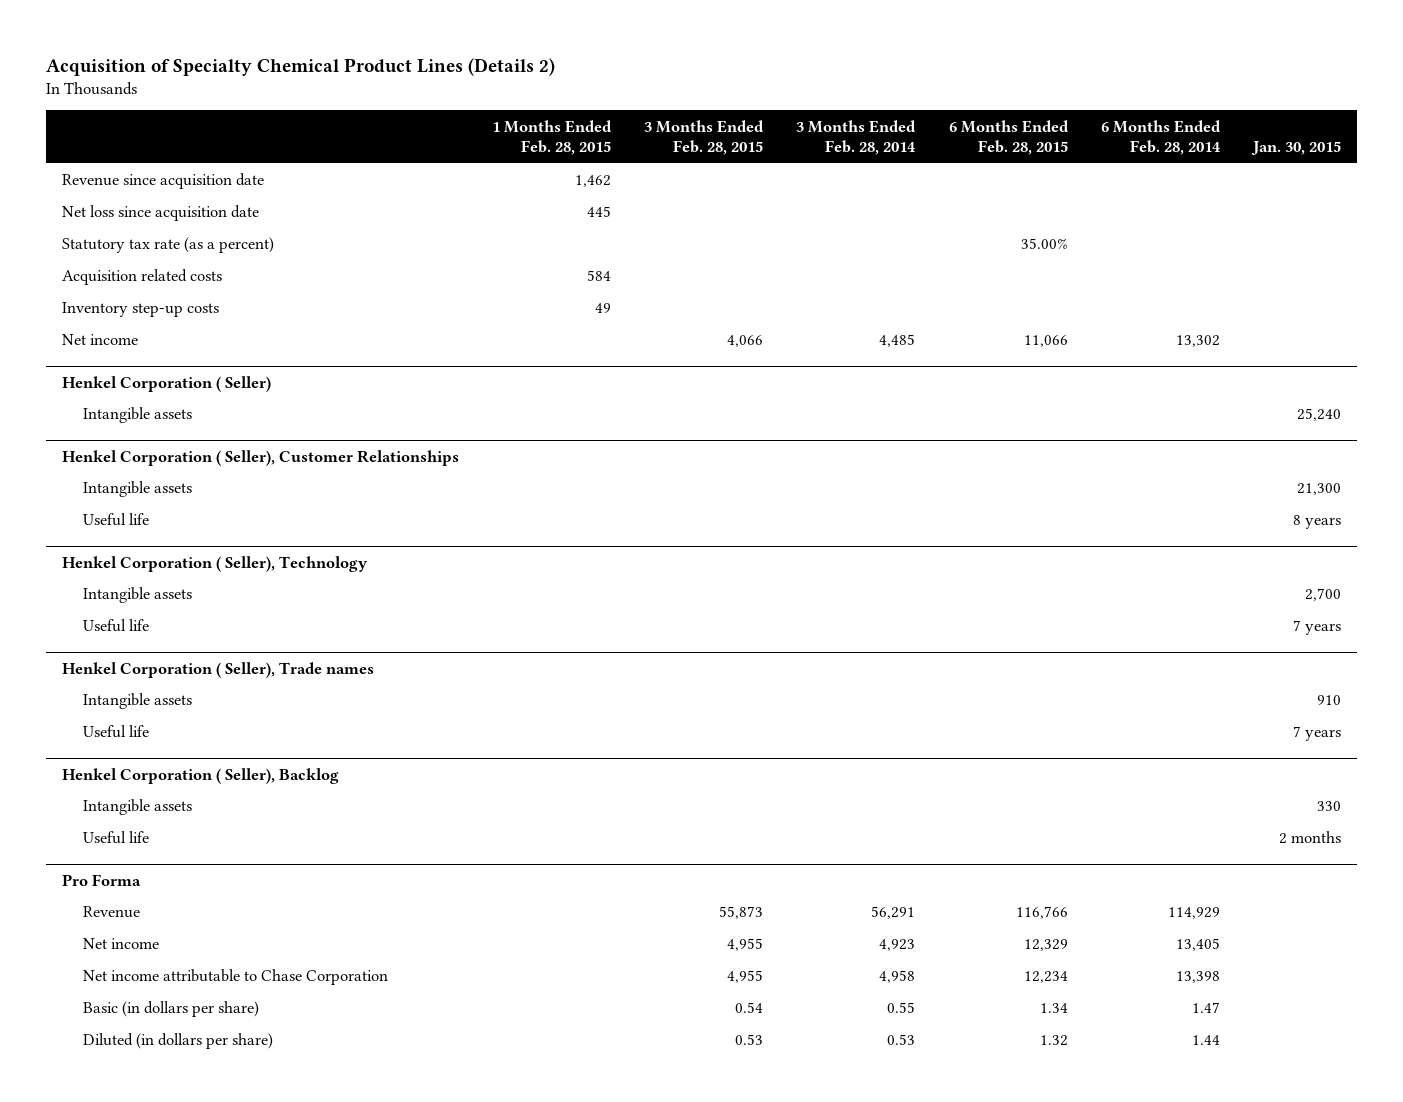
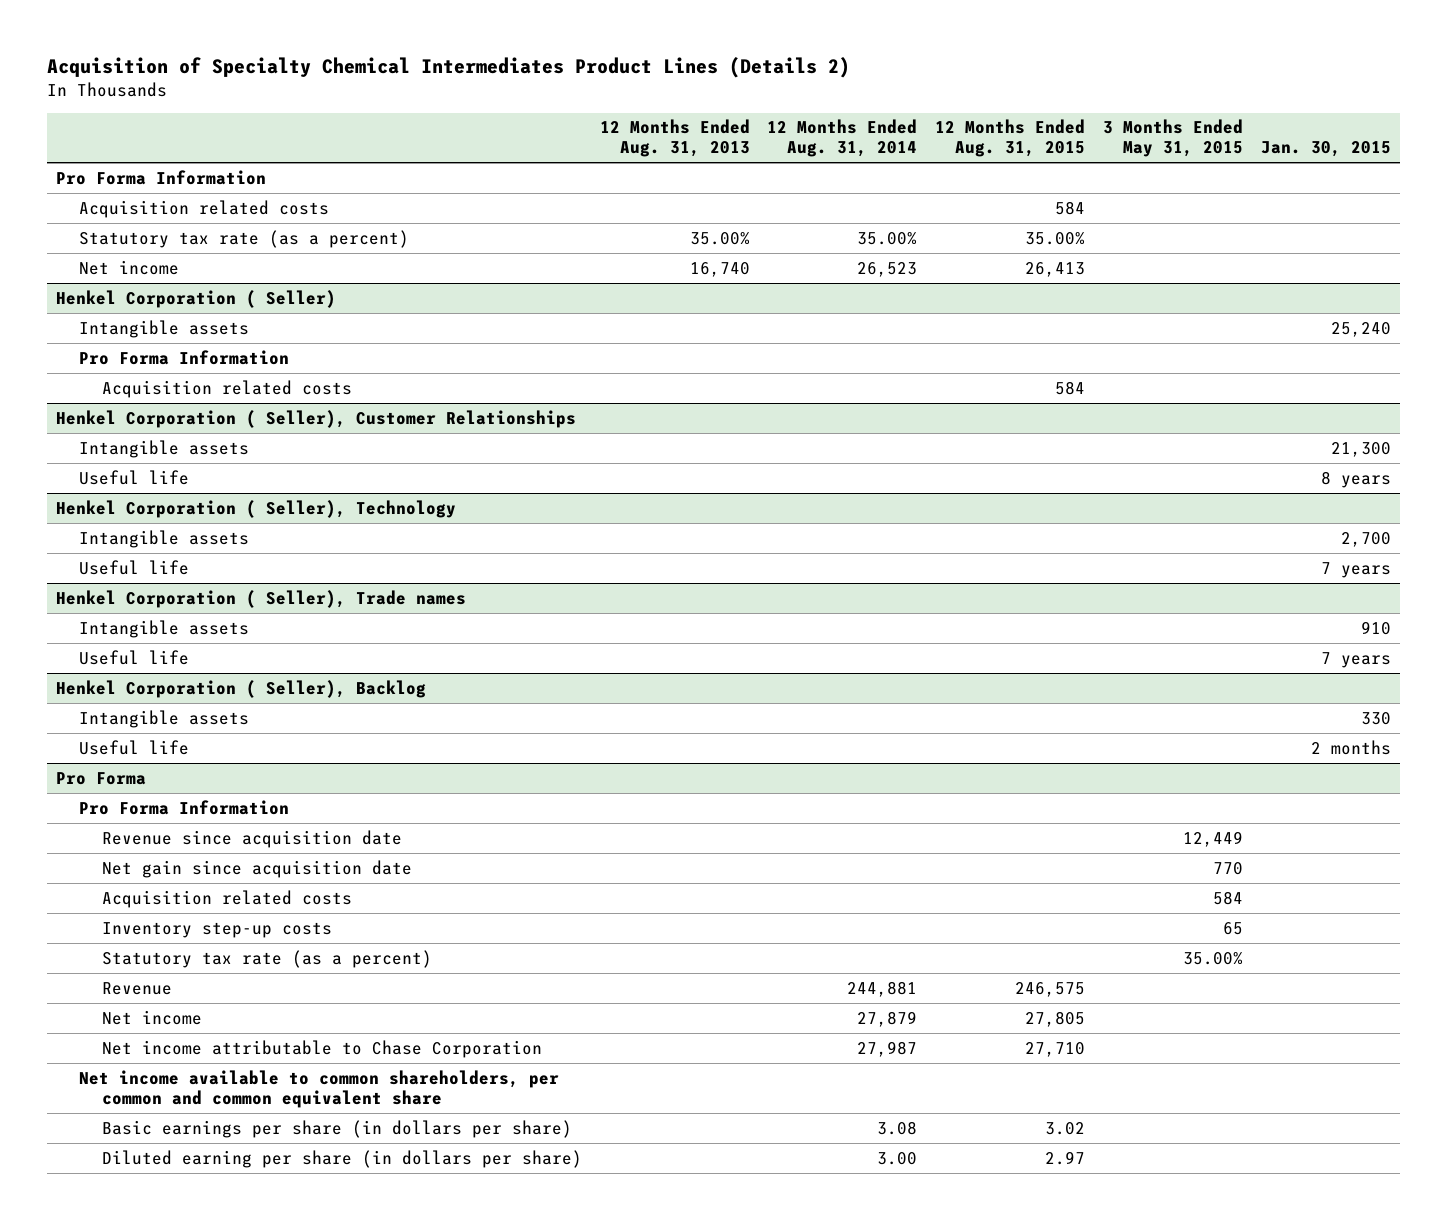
- Acquisition of Specialty Chemical Product Lines (Details 2)
+ Acquisition of Specialty Chemical Intermediates Product Lines (Details 2)
- | 1 Months Ended Feb. 28, 2015 | 3 Months Ended Feb. 28, 2015 | 3 Months Ended Feb. 28, 2014 | 6 Months Ended Feb. 28, 2015 | 6 Months Ended Feb. 28, 2014 | Jan. 30, 2015
+ | 12 Months Ended Aug. 31, 2013 | 12 Months Ended Aug. 31, 2014 | 12 Months Ended Aug. 31, 2015 | 3 Months Ended May 31, 2015 | Jan. 30, 2015
- Revenue since acquisition date | 1,462 | | | | |
- Net loss since acquisition date | 445 | | | | |
+ Pro Forma Information
- Inventory step-up costs | 49 | | | | |
moved down: Statutory tax rate (as a percent) | 35.00% | 35.00% | 35.00% | |
@ Henkel Corporation ( Seller)
+ Pro Forma Information
+ Acquisition related costs | | | 584 | |
@ Pro Forma
+ Pro Forma Information
+ Revenue since acquisition date | | | | 12,449 |
+ Net gain since acquisition date | | | | 770 |
+ Acquisition related costs | | | | 584 |
+ Inventory step-up costs | | | | 65 |
+ Statutory tax rate (as a percent) | | | | 35.00% |
- Basic (in dollars per share) | | 0.54 | 0.55 | 1.34 | 1.47 |
- Diluted (in dollars per share) | | 0.53 | 0.53 | 1.32 | 1.44 |
+ Net income available to common shareholders, per common and common equivalent share
+ Basic earnings per share (in dollars per share) | | 3.08 | 3.02 | |
+ Diluted earning per share (in dollars per share) | | 3.00 | 2.97 | |

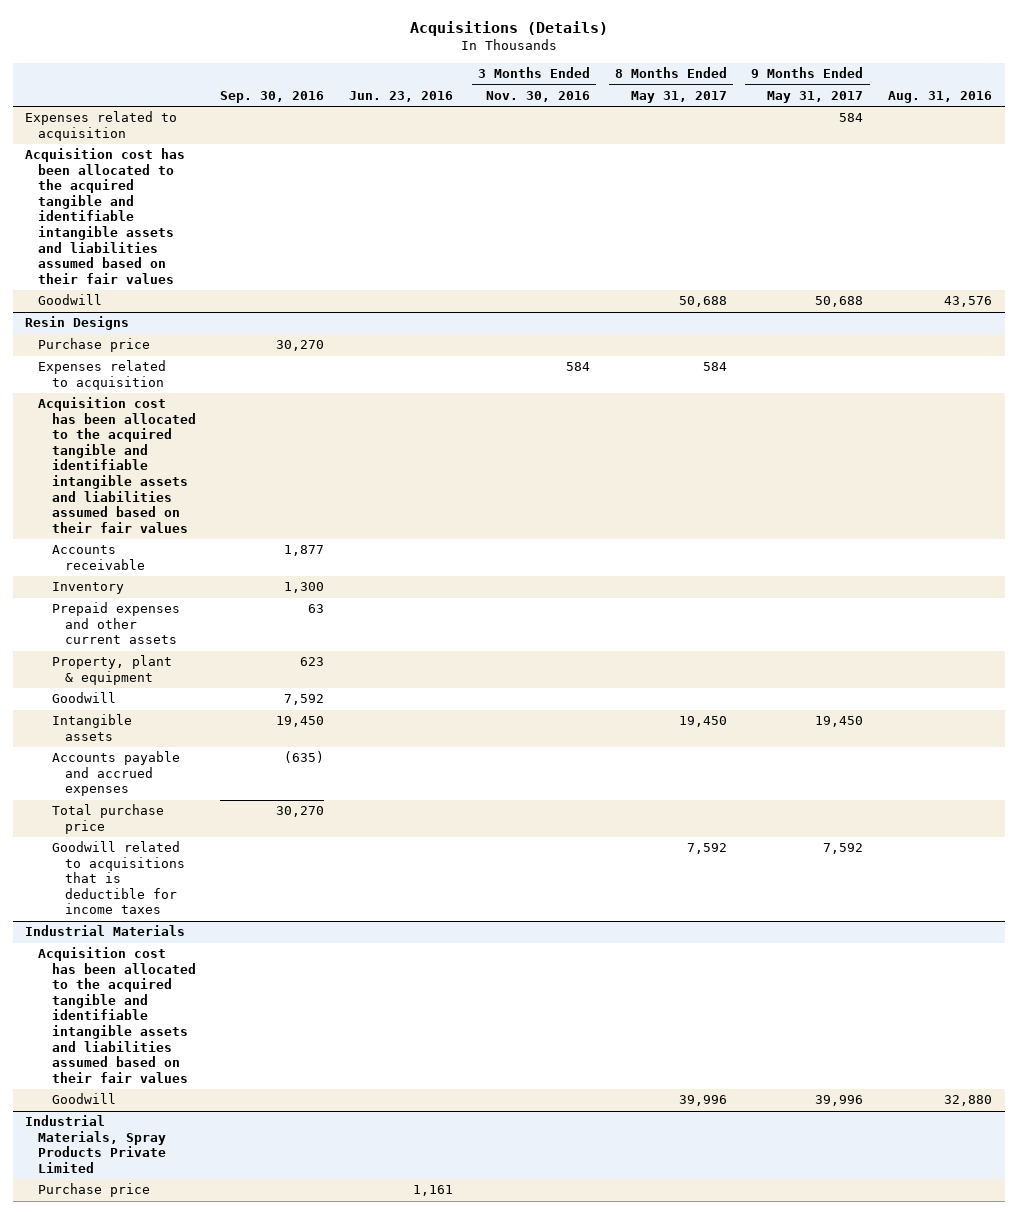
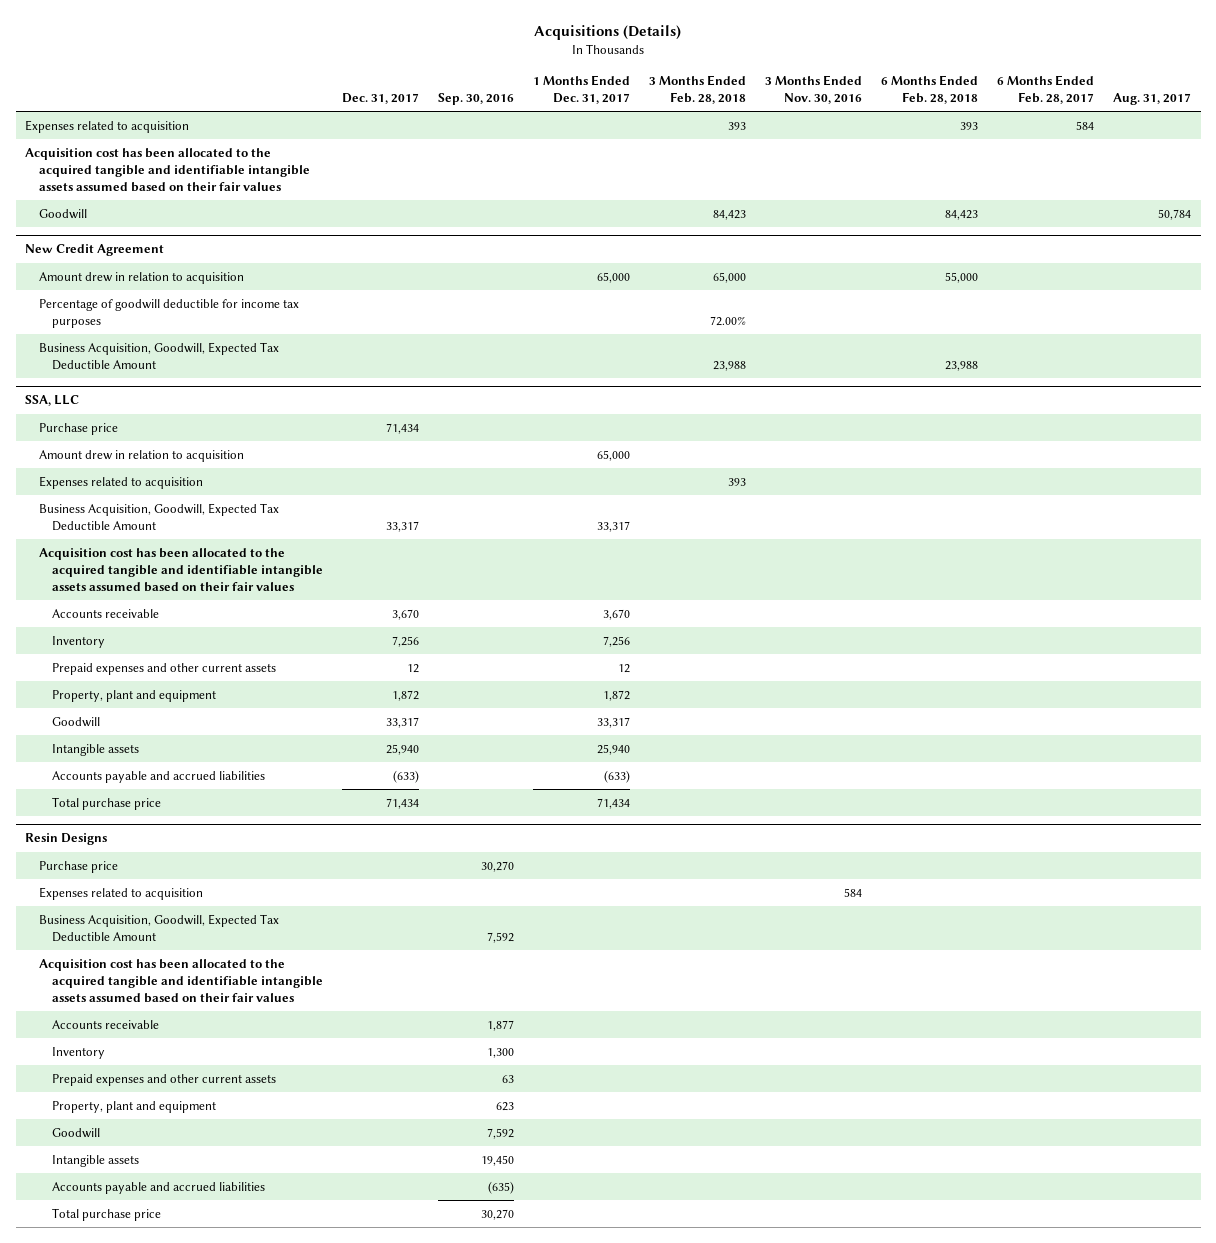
- | Sep. 30, 2016 | Jun. 23, 2016 | 3 Months Ended Nov. 30, 2016 | 8 Months Ended May 31, 2017 | 9 Months Ended May 31, 2017 | Aug. 31, 2016
+ | Dec. 31, 2017 | Sep. 30, 2016 | 1 Months Ended Dec. 31, 2017 | 3 Months Ended Feb. 28, 2018 | 3 Months Ended Nov. 30, 2016 | 6 Months Ended Feb. 28, 2018 | 6 Months Ended Feb. 28, 2017 | Aug. 31, 2017
- Acquisition cost has been allocated to the acquired tangible and identifiable intangible assets and liabilities assumed based on their fair values
+ Acquisition cost has been allocated to the acquired tangible and identifiable intangible assets assumed based on their fair values
+ New Credit Agreement
+ Amount drew in relation to acquisition | | | 65,000 | 65,000 | | 55,000 | |
+ Percentage of goodwill deductible for income tax purposes | | | | 72.00% | | | |
+ Business Acquisition, Goodwill, Expected Tax Deductible Amount | | | | 23,988 | | 23,988 | |
+ SSA, LLC
+ Purchase price | 71,434 | | | | | | |
+ Amount drew in relation to acquisition | | | 65,000 | | | | |
+ Expenses related to acquisition | | | | 393 | | | |
+ Business Acquisition, Goodwill, Expected Tax Deductible Amount | 33,317 | | 33,317 | | | | |
+ Acquisition cost has been allocated to the acquired tangible and identifiable intangible assets assumed based on their fair values
+ Accounts receivable | 3,670 | | 3,670 | | | | |
+ Inventory | 7,256 | | 7,256 | | | | |
+ Prepaid expenses and other current assets | 12 | | 12 | | | | |
+ Property, plant and equipment | 1,872 | | 1,872 | | | | |
+ Goodwill | 33,317 | | 33,317 | | | | |
+ Intangible assets | 25,940 | | 25,940 | | | | |
+ Accounts payable and accrued liabilities | (633) | | (633) | | | | |
+ Total purchase price | 71,434 | | 71,434 | | | | |
@ Resin Designs
- Acquisition cost has been allocated to the acquired tangible and identifiable intangible assets and liabilities assumed based on their fair values
+ Business Acquisition, Goodwill, Expected Tax Deductible Amount | | 7,592 | | | | | |
+ Acquisition cost has been allocated to the acquired tangible and identifiable intangible assets assumed based on their fair values
- Property, plant & equipment | 623 | | | | |
+ Property, plant and equipment | | 623 | | | | | |
- Accounts payable and accrued expenses | (635) | | | | |
+ Accounts payable and accrued liabilities | | (635) | | | | | |
- Goodwill related to acquisitions that is deductible for income taxes | | | | 7,592 | 7,592 |
- Industrial Materials
- Acquisition cost has been allocated to the acquired tangible and identifiable intangible assets and liabilities assumed based on their fair values
- Goodwill | | | | 39,996 | 39,996 | 32,880
- Industrial Materials, Spray Products Private Limited
- Purchase price | | 1,161 | | | |

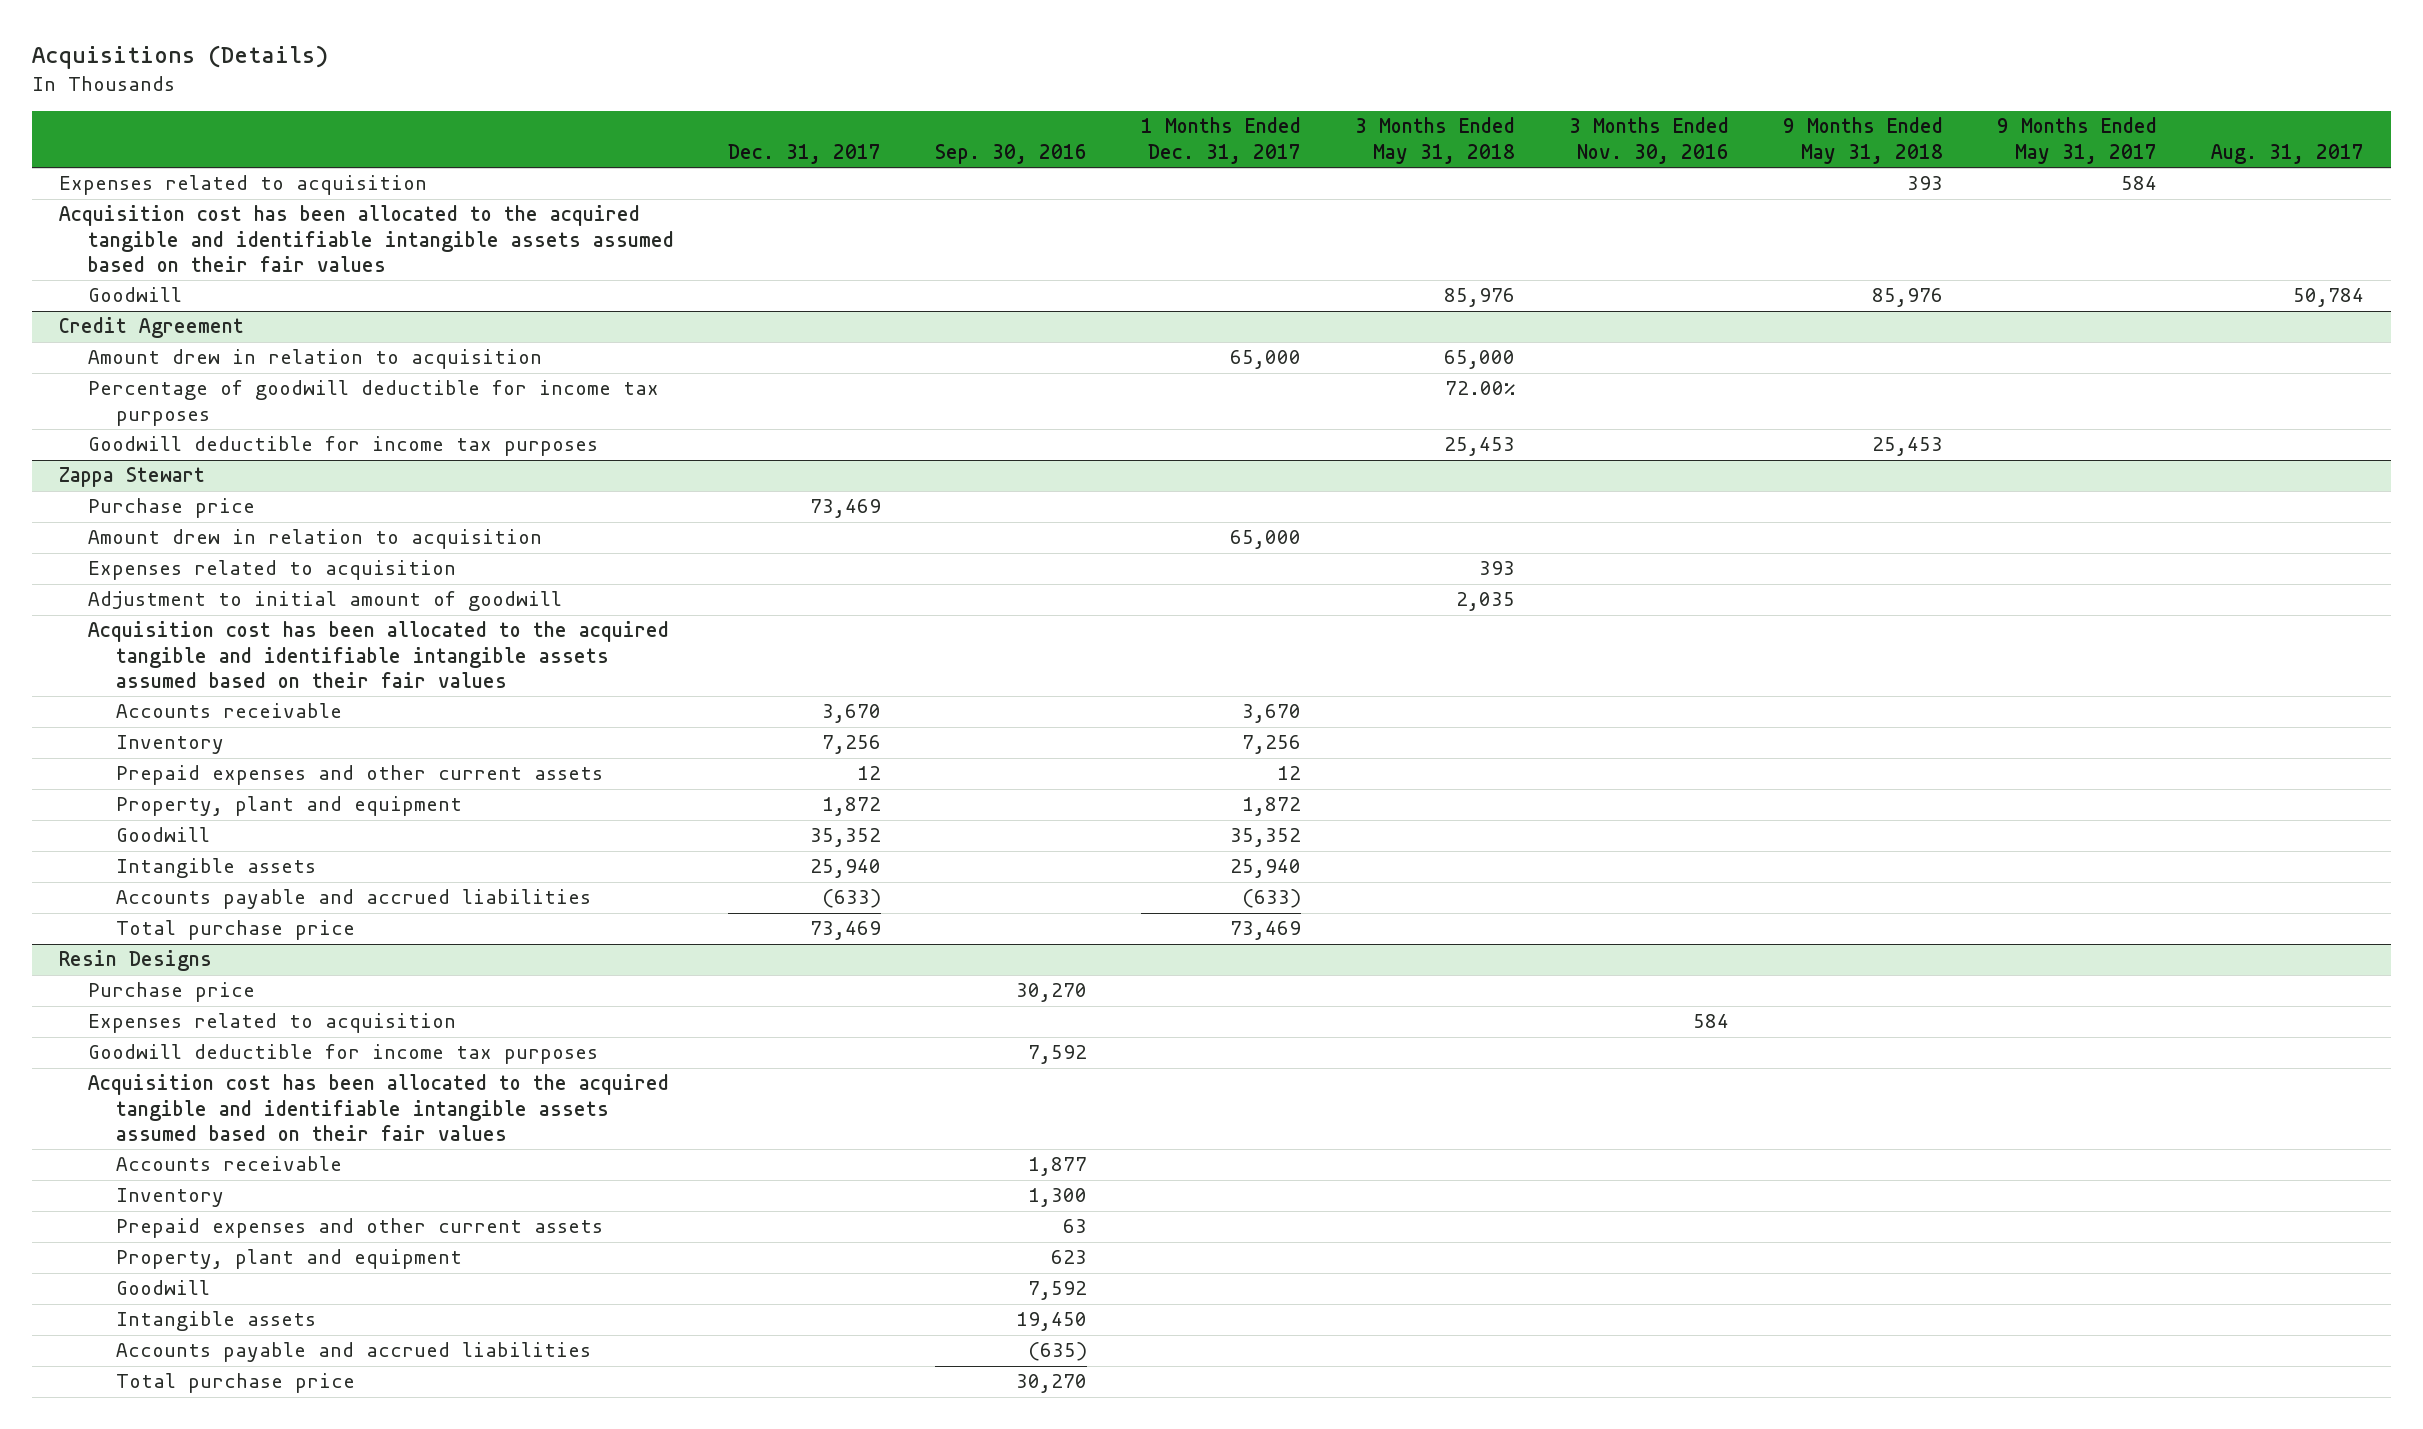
- | Dec. 31, 2017 | Sep. 30, 2016 | 1 Months Ended Dec. 31, 2017 | 3 Months Ended Feb. 28, 2018 | 3 Months Ended Nov. 30, 2016 | 6 Months Ended Feb. 28, 2018 | 6 Months Ended Feb. 28, 2017 | Aug. 31, 2017
+ | Dec. 31, 2017 | Sep. 30, 2016 | 1 Months Ended Dec. 31, 2017 | 3 Months Ended May 31, 2018 | 3 Months Ended Nov. 30, 2016 | 9 Months Ended May 31, 2018 | 9 Months Ended May 31, 2017 | Aug. 31, 2017
- New Credit Agreement
+ Credit Agreement
- Business Acquisition, Goodwill, Expected Tax Deductible Amount | | | | 23,988 | | 23,988 | |
- SSA, LLC
- Purchase price | 71,434 | | | | | | |
+ Goodwill deductible for income tax purposes | | | | 25,453 | | 25,453 | |
+ Zappa Stewart
+ Purchase price | 73,469 | | | | | | |
- Business Acquisition, Goodwill, Expected Tax Deductible Amount | 33,317 | | 33,317 | | | | |
+ Adjustment to initial amount of goodwill | | | | 2,035 | | | |
- Goodwill | 33,317 | | 33,317 | | | | |
+ Goodwill | 35,352 | | 35,352 | | | | |
- Total purchase price | 71,434 | | 71,434 | | | | |
+ Total purchase price | 73,469 | | 73,469 | | | | |
@ Resin Designs
- Business Acquisition, Goodwill, Expected Tax Deductible Amount | | 7,592 | | | | | |
+ Goodwill deductible for income tax purposes | | 7,592 | | | | | |

